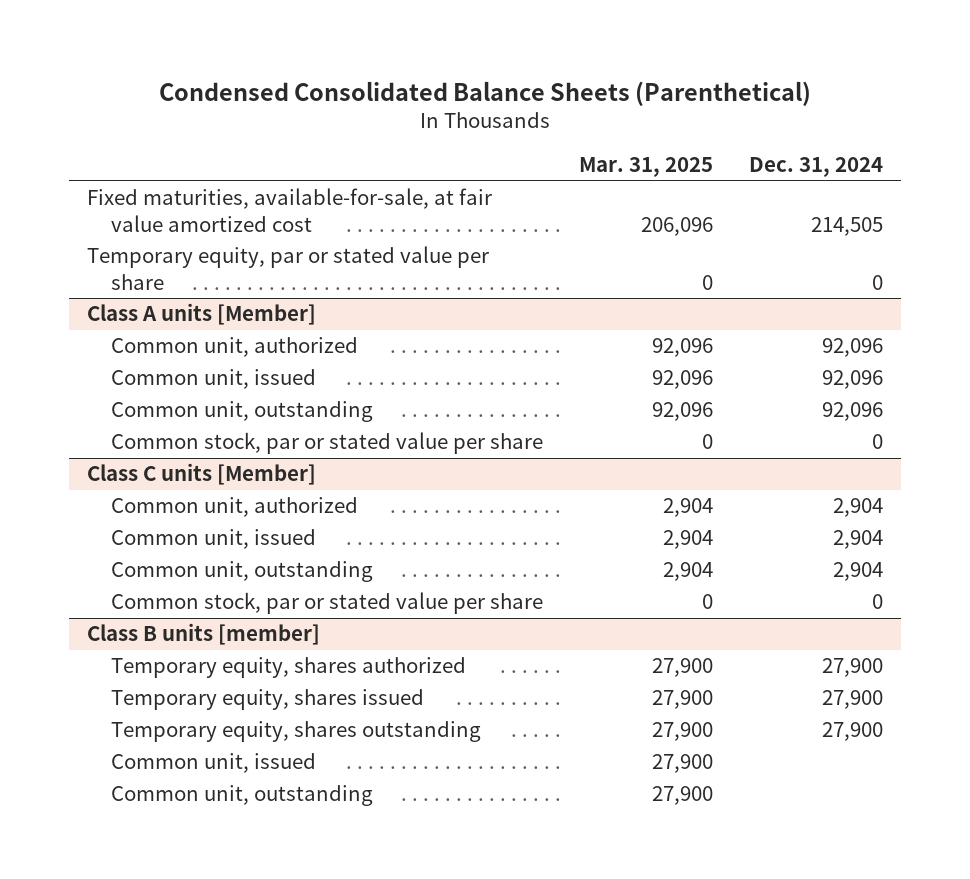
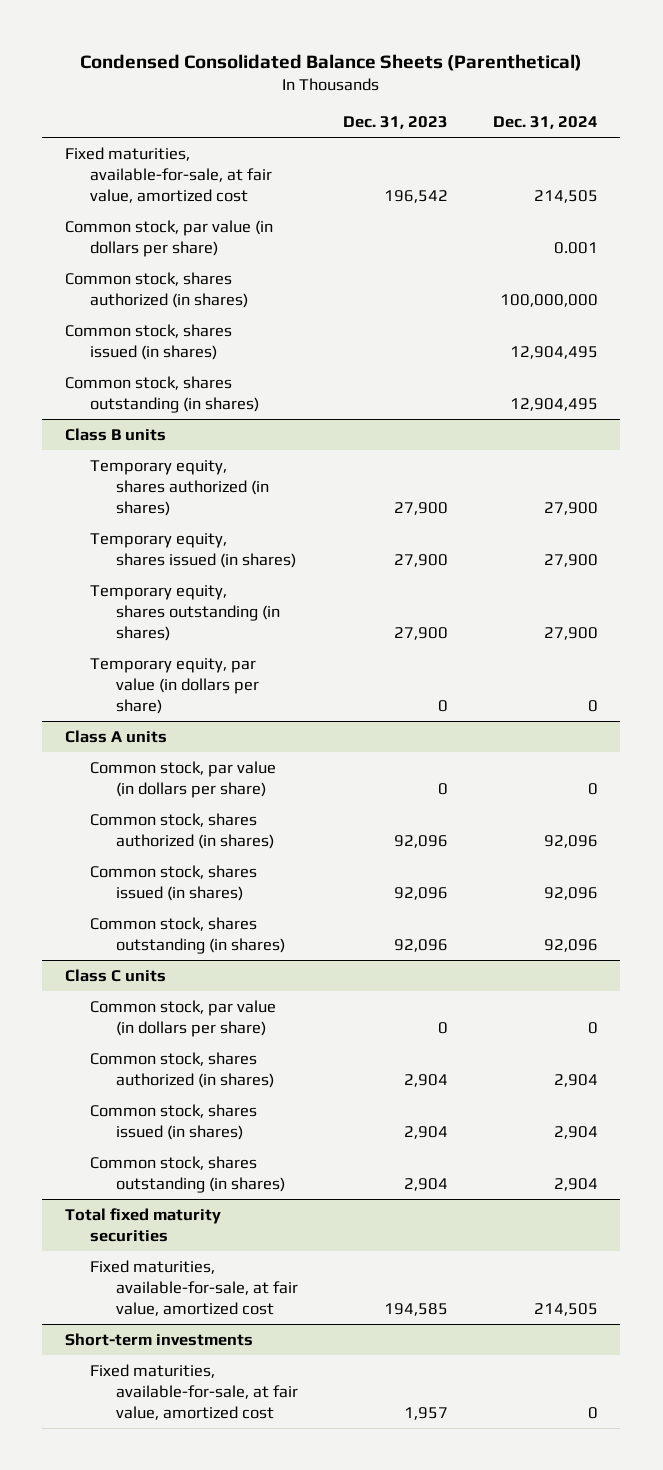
- | Mar. 31, 2025 | Dec. 31, 2024
+ | Dec. 31, 2023 | Dec. 31, 2024
- Fixed maturities, available-for-sale, at fair value amortized cost | 206,096 | 214,505
- Temporary equity, par or stated value per share | 0 | 0
- Class A units [Member]
- Common unit, authorized | 92,096 | 92,096
- Common unit, issued | 92,096 | 92,096
- Common unit, outstanding | 92,096 | 92,096
- Common stock, par or stated value per share | 0 | 0
- Class C units [Member]
- Common unit, authorized | 2,904 | 2,904
- Common unit, issued | 2,904 | 2,904
- Common unit, outstanding | 2,904 | 2,904
- Common stock, par or stated value per share | 0 | 0
- Class B units [member]
- Temporary equity, shares authorized | 27,900 | 27,900
- Temporary equity, shares issued | 27,900 | 27,900
- Temporary equity, shares outstanding | 27,900 | 27,900
- Common unit, issued | 27,900 |
- Common unit, outstanding | 27,900 |
+ Fixed maturities, available-for-sale, at fair value, amortized cost | 196,542 | 214,505
+ Common stock, par value (in dollars per share) | | 0.001
+ Common stock, shares authorized (in shares) | | 100,000,000
+ Common stock, shares issued (in shares) | | 12,904,495
+ Common stock, shares outstanding (in shares) | | 12,904,495
+ Class B units
+ Temporary equity, shares authorized (in shares) | 27,900 | 27,900
+ Temporary equity, shares issued (in shares) | 27,900 | 27,900
+ Temporary equity, shares outstanding (in shares) | 27,900 | 27,900
+ Temporary equity, par value (in dollars per share) | 0 | 0
+ Class A units
+ Common stock, par value (in dollars per share) | 0 | 0
+ Common stock, shares authorized (in shares) | 92,096 | 92,096
+ Common stock, shares issued (in shares) | 92,096 | 92,096
+ Common stock, shares outstanding (in shares) | 92,096 | 92,096
+ Class C units
+ Common stock, par value (in dollars per share) | 0 | 0
+ Common stock, shares authorized (in shares) | 2,904 | 2,904
+ Common stock, shares issued (in shares) | 2,904 | 2,904
+ Common stock, shares outstanding (in shares) | 2,904 | 2,904
+ Total fixed maturity securities
+ Fixed maturities, available-for-sale, at fair value, amortized cost | 194,585 | 214,505
+ Short-term investments
+ Fixed maturities, available-for-sale, at fair value, amortized cost | 1,957 | 0

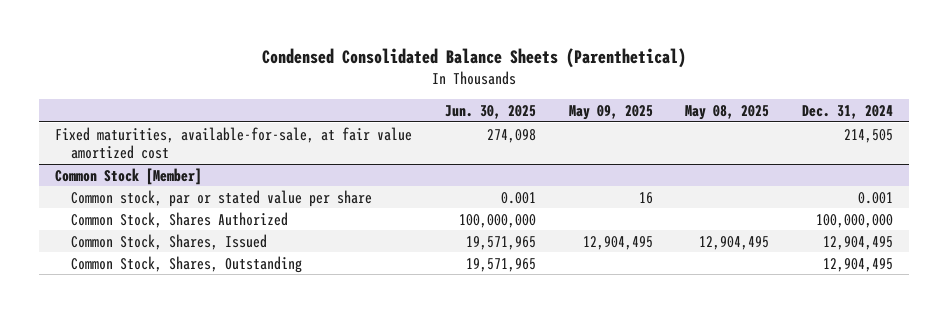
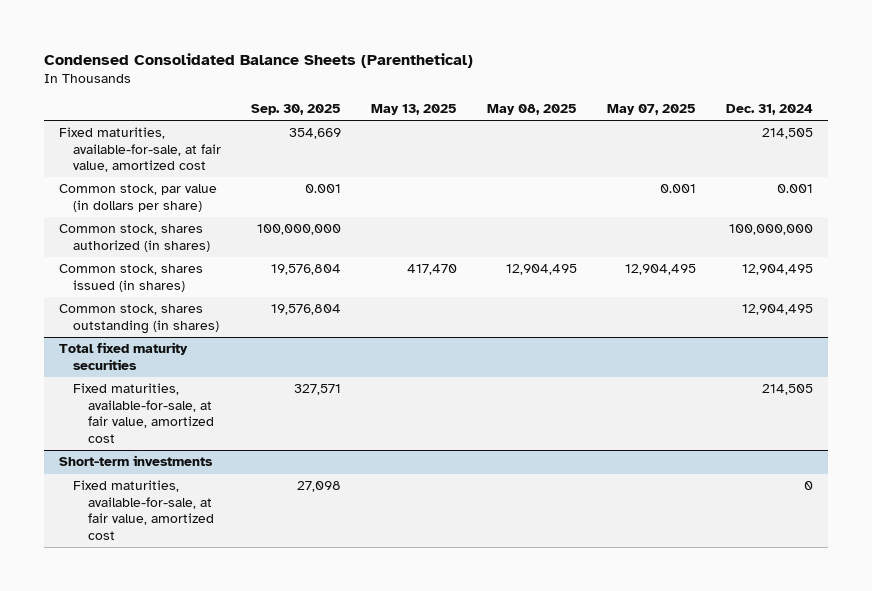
- | Jun. 30, 2025 | May 09, 2025 | May 08, 2025 | Dec. 31, 2024
+ | Sep. 30, 2025 | May 13, 2025 | May 08, 2025 | May 07, 2025 | Dec. 31, 2024
- Fixed maturities, available-for-sale, at fair value amortized cost | 274,098 | | | 214,505
- Common Stock [Member]
- Common stock, par or stated value per share | 0.001 | 16 | | 0.001
- Common Stock, Shares Authorized | 100,000,000 | | | 100,000,000
- Common Stock, Shares, Issued | 19,571,965 | 12,904,495 | 12,904,495 | 12,904,495
- Common Stock, Shares, Outstanding | 19,571,965 | | | 12,904,495
+ Fixed maturities, available-for-sale, at fair value, amortized cost | 354,669 | | | | 214,505
+ Common stock, par value (in dollars per share) | 0.001 | | | 0.001 | 0.001
+ Common stock, shares authorized (in shares) | 100,000,000 | | | | 100,000,000
+ Common stock, shares issued (in shares) | 19,576,804 | 417,470 | 12,904,495 | 12,904,495 | 12,904,495
+ Common stock, shares outstanding (in shares) | 19,576,804 | | | | 12,904,495
+ Total fixed maturity securities
+ Fixed maturities, available-for-sale, at fair value, amortized cost | 327,571 | | | | 214,505
+ Short-term investments
+ Fixed maturities, available-for-sale, at fair value, amortized cost | 27,098 | | | | 0

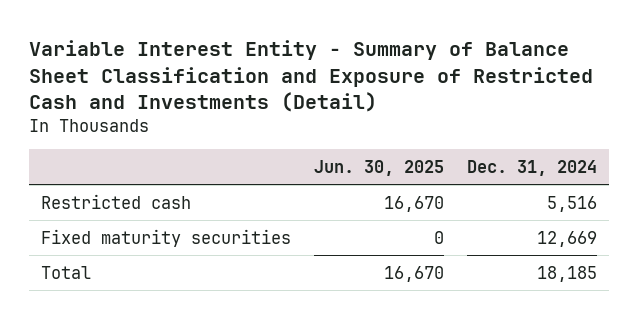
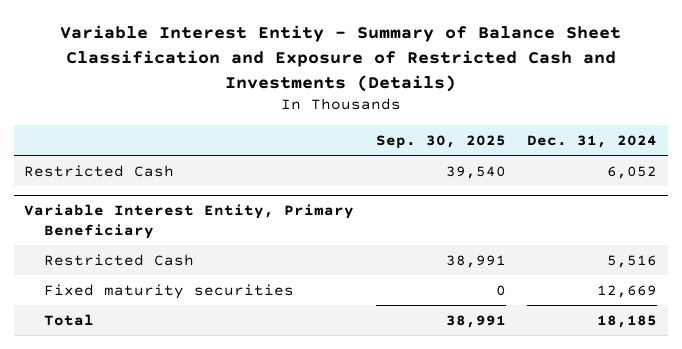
- Variable Interest Entity - Summary of Balance Sheet Classification and Exposure of Restricted Cash and Investments (Detail)
+ Variable Interest Entity - Summary of Balance Sheet Classification and Exposure of Restricted Cash and Investments (Details)
- | Jun. 30, 2025 | Dec. 31, 2024
+ | Sep. 30, 2025 | Dec. 31, 2024
- Restricted cash | 16,670 | 5,516
+ Restricted Cash | 39,540 | 6,052
+ Variable Interest Entity, Primary Beneficiary
+ Restricted Cash | 38,991 | 5,516

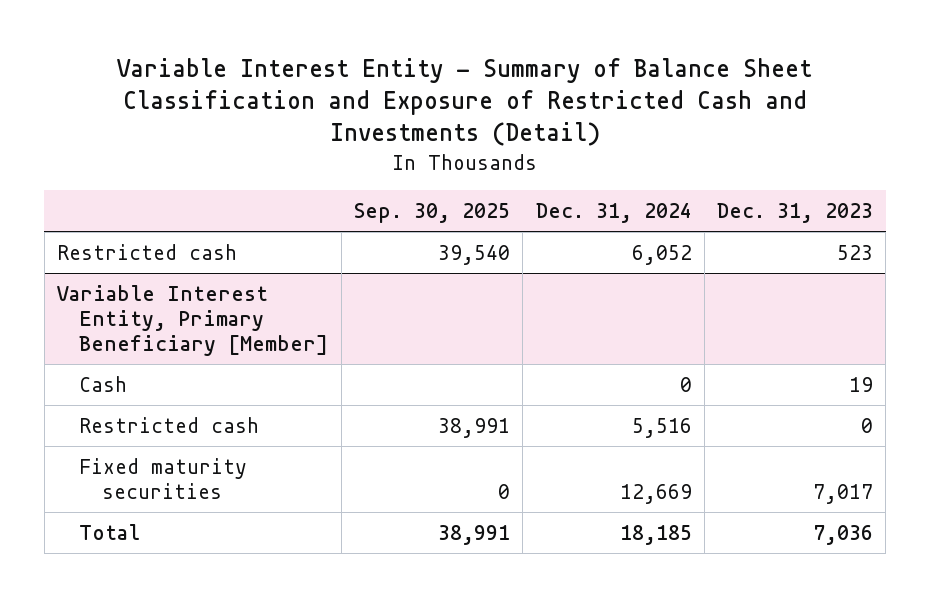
- Variable Interest Entity - Summary of Balance Sheet Classification and Exposure of Restricted Cash and Investments (Details)
+ Variable Interest Entity - Summary of Balance Sheet Classification and Exposure of Restricted Cash and Investments (Detail)
- | Sep. 30, 2025 | Dec. 31, 2024
+ | Sep. 30, 2025 | Dec. 31, 2024 | Dec. 31, 2023
- Restricted Cash | 39,540 | 6,052
- Variable Interest Entity, Primary Beneficiary
- Restricted Cash | 38,991 | 5,516
+ Restricted cash | 39,540 | 6,052 | 523
+ Variable Interest Entity, Primary Beneficiary [Member]
+ Cash | | 0 | 19
+ Restricted cash | 38,991 | 5,516 | 0

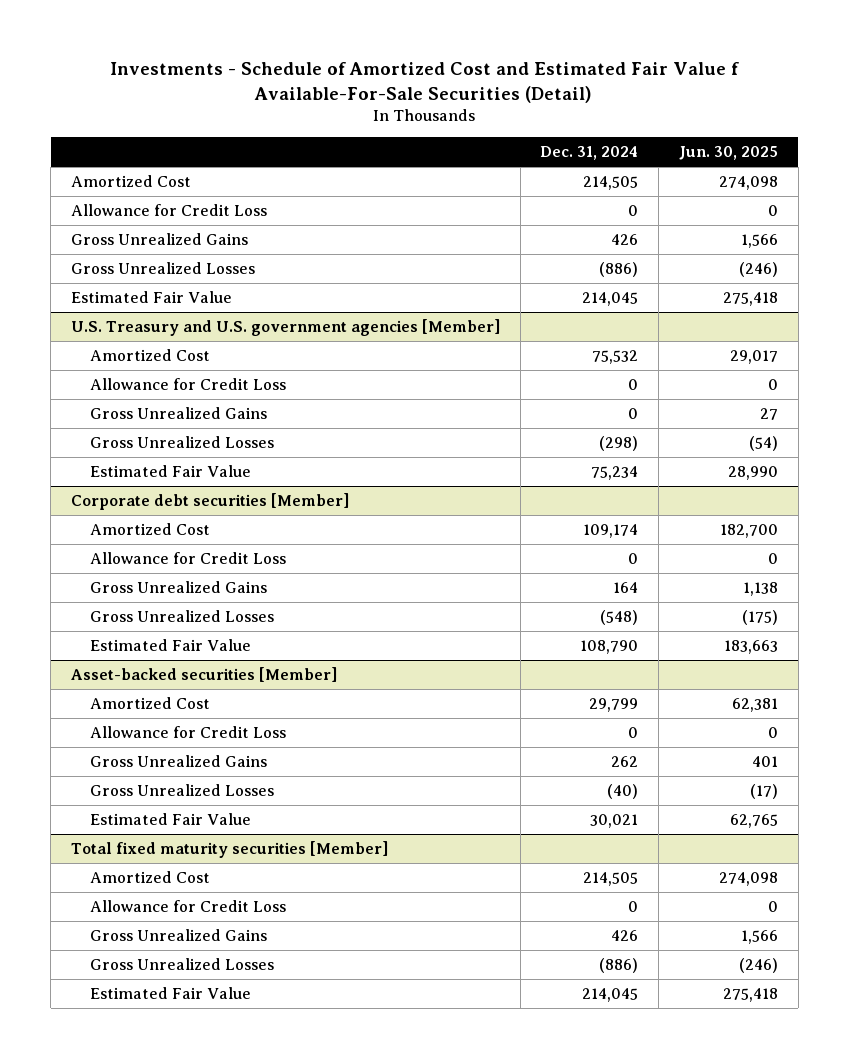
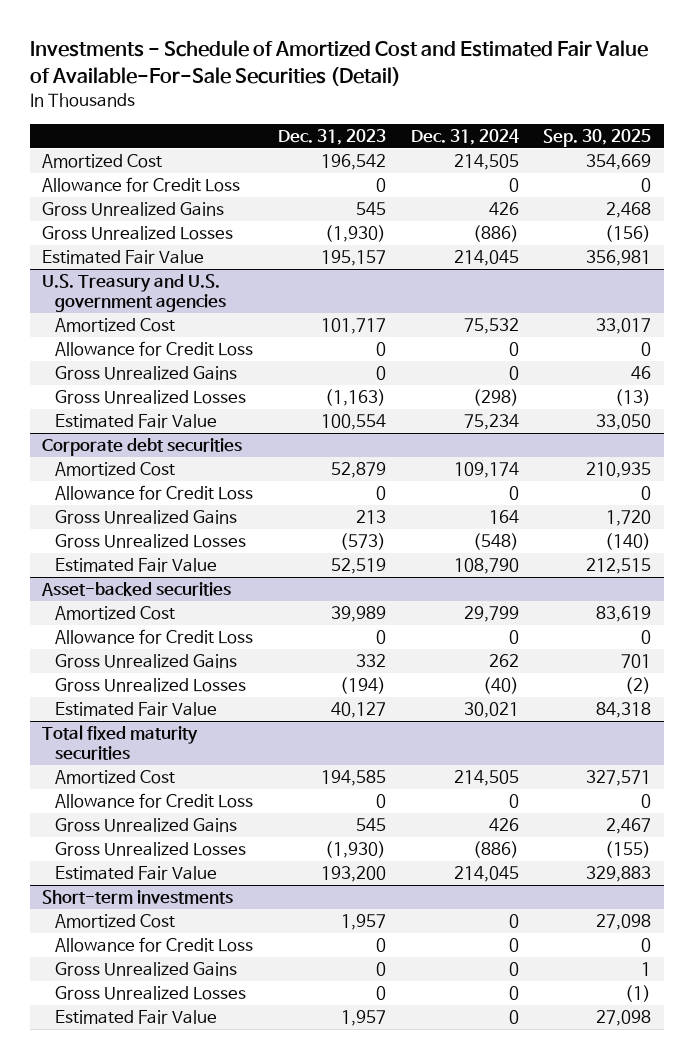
- Investments - Schedule of Amortized Cost and Estimated Fair Value f Available-For-Sale Securities (Detail)
+ Investments - Schedule of Amortized Cost and Estimated Fair Value of Available-For-Sale Securities (Detail)
- | Dec. 31, 2024 | Jun. 30, 2025
+ | Dec. 31, 2023 | Dec. 31, 2024 | Sep. 30, 2025
- U.S. Treasury and U.S. government agencies [Member]
+ U.S. Treasury and U.S. government agencies
- Corporate debt securities [Member]
+ Corporate debt securities
- Asset-backed securities [Member]
+ Asset-backed securities
- Total fixed maturity securities [Member]
+ Total fixed maturity securities
+ Short-term investments
+ Amortized Cost | 1,957 | 0 | 27,098
+ Allowance for Credit Loss | 0 | 0 | 0
+ Gross Unrealized Gains | 0 | 0 | 1
+ Gross Unrealized Losses | 0 | 0 | (1)
+ Estimated Fair Value | 1,957 | 0 | 27,098

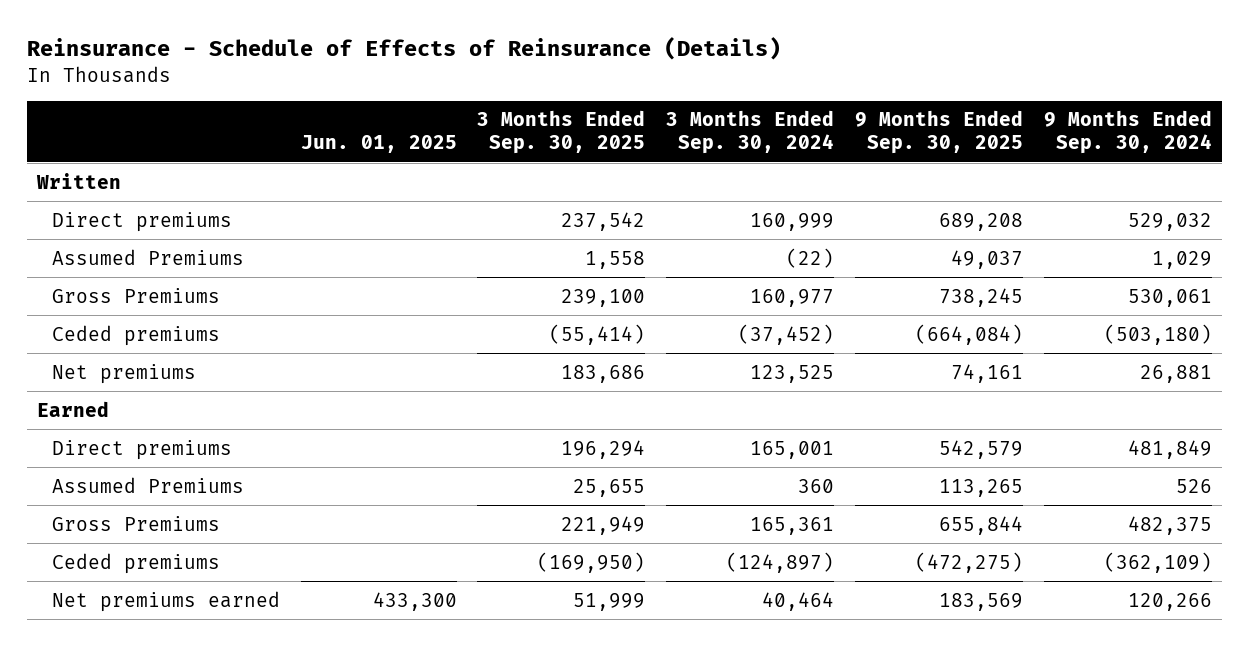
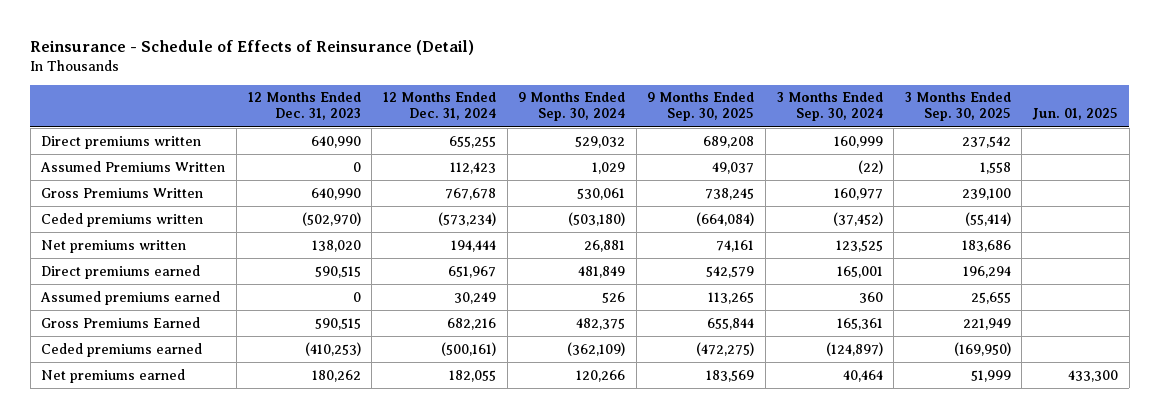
- Reinsurance - Schedule of Effects of Reinsurance (Details)
+ Reinsurance - Schedule of Effects of Reinsurance (Detail)
- | Jun. 01, 2025 | 3 Months Ended Sep. 30, 2025 | 3 Months Ended Sep. 30, 2024 | 9 Months Ended Sep. 30, 2025 | 9 Months Ended Sep. 30, 2024
+ | 12 Months Ended Dec. 31, 2023 | 12 Months Ended Dec. 31, 2024 | 9 Months Ended Sep. 30, 2024 | 9 Months Ended Sep. 30, 2025 | 3 Months Ended Sep. 30, 2024 | 3 Months Ended Sep. 30, 2025 | Jun. 01, 2025
- Written
- Direct premiums | | 237,542 | 160,999 | 689,208 | 529,032
- Assumed Premiums | | 1,558 | (22) | 49,037 | 1,029
- Gross Premiums | | 239,100 | 160,977 | 738,245 | 530,061
- Ceded premiums | | (55,414) | (37,452) | (664,084) | (503,180)
- Net premiums | | 183,686 | 123,525 | 74,161 | 26,881
- Earned
- Direct premiums | | 196,294 | 165,001 | 542,579 | 481,849
- Assumed Premiums | | 25,655 | 360 | 113,265 | 526
- Gross Premiums | | 221,949 | 165,361 | 655,844 | 482,375
- Ceded premiums | | (169,950) | (124,897) | (472,275) | (362,109)
+ Direct premiums written | 640,990 | 655,255 | 529,032 | 689,208 | 160,999 | 237,542 |
+ Assumed Premiums Written | 0 | 112,423 | 1,029 | 49,037 | (22) | 1,558 |
+ Gross Premiums Written | 640,990 | 767,678 | 530,061 | 738,245 | 160,977 | 239,100 |
+ Ceded premiums written | (502,970) | (573,234) | (503,180) | (664,084) | (37,452) | (55,414) |
+ Net premiums written | 138,020 | 194,444 | 26,881 | 74,161 | 123,525 | 183,686 |
+ Direct premiums earned | 590,515 | 651,967 | 481,849 | 542,579 | 165,001 | 196,294 |
+ Assumed premiums earned | 0 | 30,249 | 526 | 113,265 | 360 | 25,655 |
+ Gross Premiums Earned | 590,515 | 682,216 | 482,375 | 655,844 | 165,361 | 221,949 |
+ Ceded premiums earned | (410,253) | (500,161) | (362,109) | (472,275) | (124,897) | (169,950) |

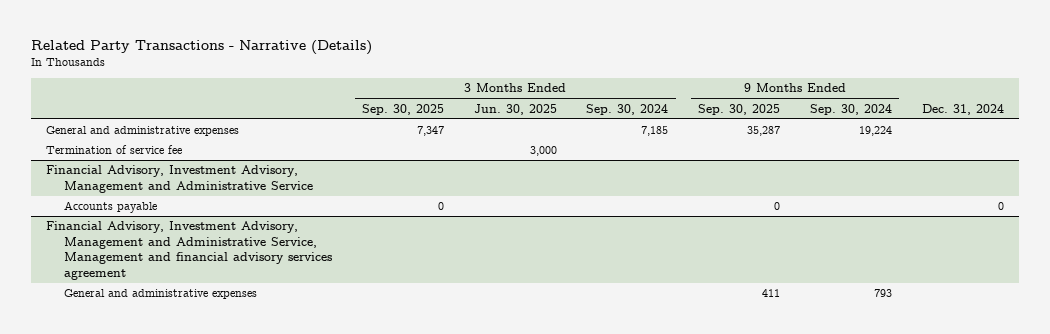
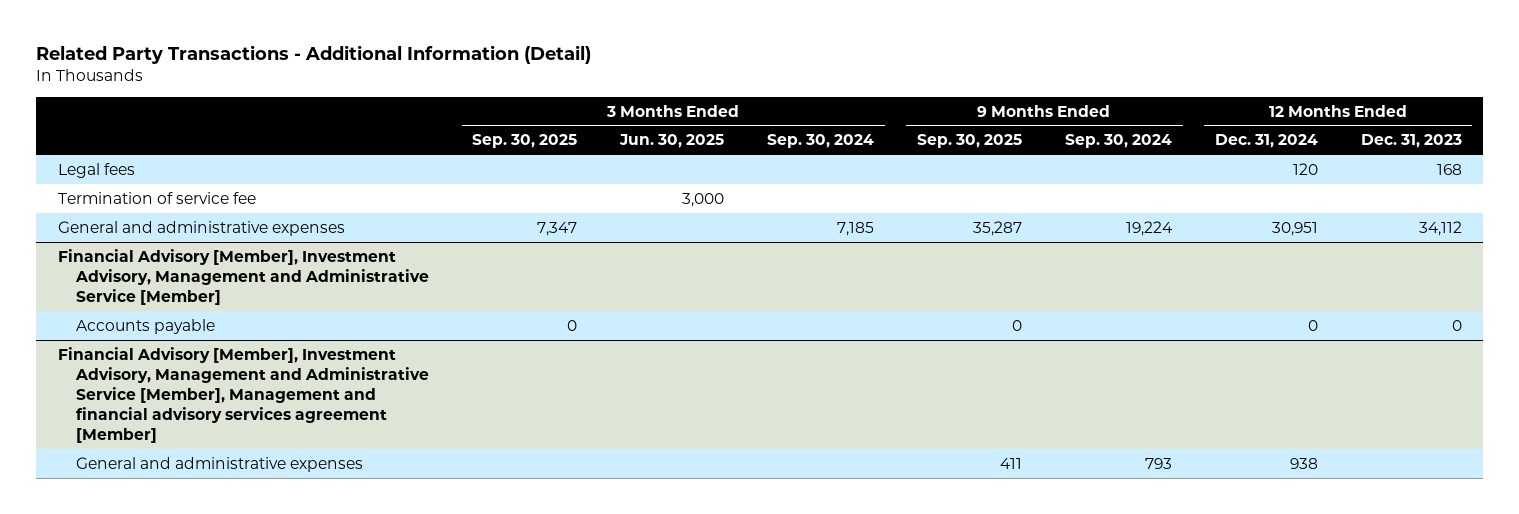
- Related Party Transactions - Narrative (Details)
+ Related Party Transactions - Additional Information (Detail)
- | 3 Months Ended Sep. 30, 2025 | 3 Months Ended Jun. 30, 2025 | 3 Months Ended Sep. 30, 2024 | 9 Months Ended Sep. 30, 2025 | 9 Months Ended Sep. 30, 2024 | Dec. 31, 2024
+ | 3 Months Ended Sep. 30, 2025 | 3 Months Ended Jun. 30, 2025 | 3 Months Ended Sep. 30, 2024 | 9 Months Ended Sep. 30, 2025 | 9 Months Ended Sep. 30, 2024 | 12 Months Ended Dec. 31, 2024 | 12 Months Ended Dec. 31, 2023
+ Legal fees | | | | | | 120 | 168
- Financial Advisory, Investment Advisory, Management and Administrative Service
moved down: General and administrative expenses | 7,347 | | 7,185 | 35,287 | 19,224 | 30,951 | 34,112
+ Financial Advisory [Member], Investment Advisory, Management and Administrative Service [Member]
- Financial Advisory, Investment Advisory, Management and Administrative Service, Management and financial advisory services agreement
+ Financial Advisory [Member], Investment Advisory, Management and Administrative Service [Member], Management and financial advisory services agreement [Member]

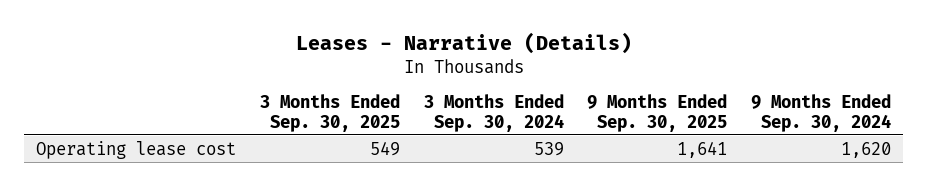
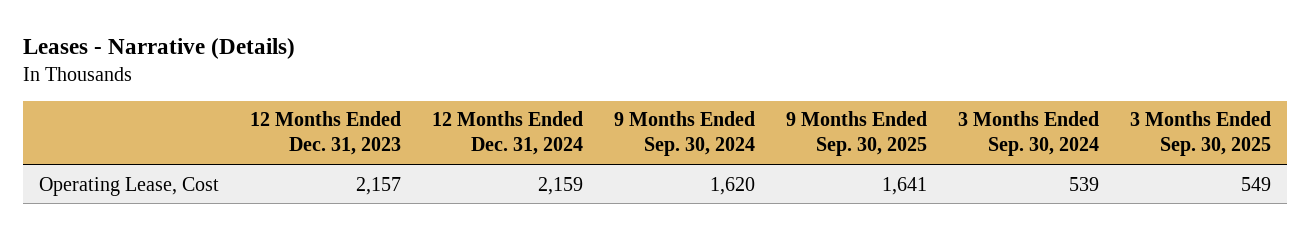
- | 3 Months Ended Sep. 30, 2025 | 3 Months Ended Sep. 30, 2024 | 9 Months Ended Sep. 30, 2025 | 9 Months Ended Sep. 30, 2024
+ | 12 Months Ended Dec. 31, 2023 | 12 Months Ended Dec. 31, 2024 | 9 Months Ended Sep. 30, 2024 | 9 Months Ended Sep. 30, 2025 | 3 Months Ended Sep. 30, 2024 | 3 Months Ended Sep. 30, 2025
- Operating lease cost | 549 | 539 | 1,641 | 1,620
+ Operating Lease, Cost | 2,157 | 2,159 | 1,620 | 1,641 | 539 | 549

